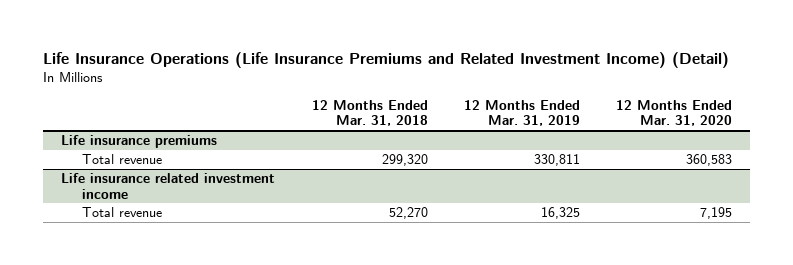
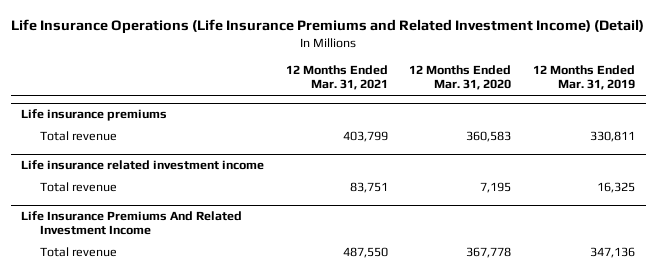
- | 12 Months Ended Mar. 31, 2018 | 12 Months Ended Mar. 31, 2019 | 12 Months Ended Mar. 31, 2020
+ | 12 Months Ended Mar. 31, 2021 | 12 Months Ended Mar. 31, 2020 | 12 Months Ended Mar. 31, 2019
+ Life Insurance Premiums And Related Investment Income
+ Total revenue | 487,550 | 367,778 | 347,136

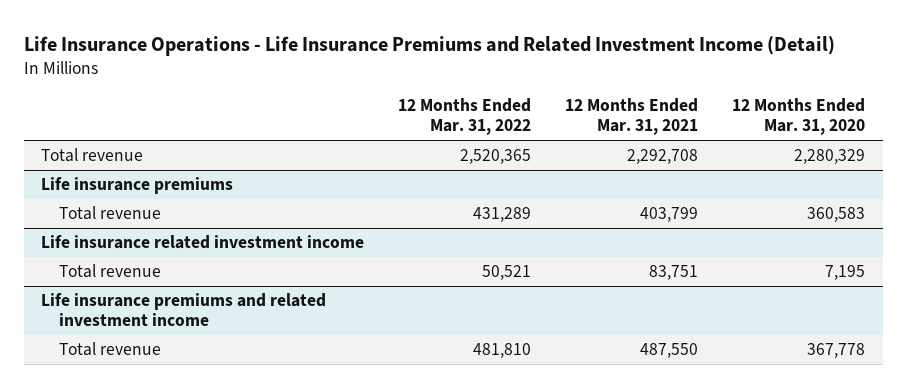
- Life Insurance Operations (Life Insurance Premiums and Related Investment Income) (Detail)
+ Life Insurance Operations - Life Insurance Premiums and Related Investment Income (Detail)
- | 12 Months Ended Mar. 31, 2021 | 12 Months Ended Mar. 31, 2020 | 12 Months Ended Mar. 31, 2019
+ | 12 Months Ended Mar. 31, 2022 | 12 Months Ended Mar. 31, 2021 | 12 Months Ended Mar. 31, 2020
+ Total revenue | 2,520,365 | 2,292,708 | 2,280,329
- Life Insurance Premiums And Related Investment Income
+ Life insurance premiums and related investment income

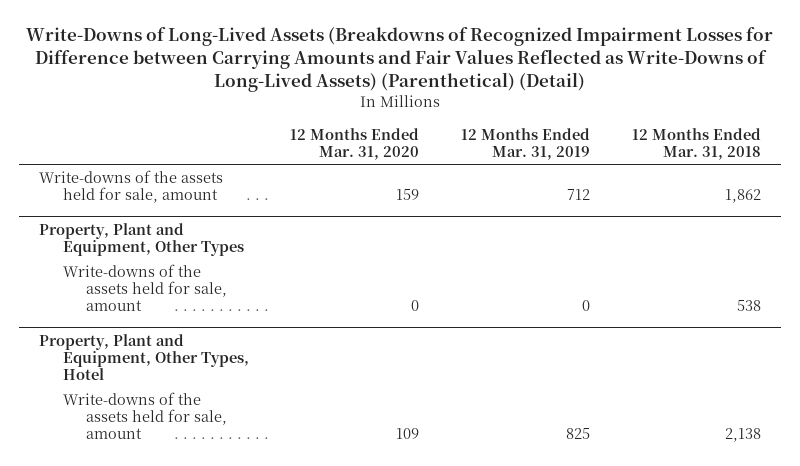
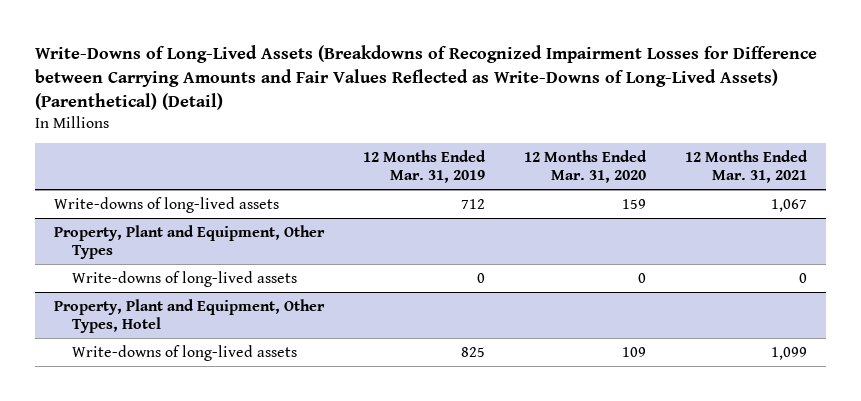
- | 12 Months Ended Mar. 31, 2020 | 12 Months Ended Mar. 31, 2019 | 12 Months Ended Mar. 31, 2018
+ | 12 Months Ended Mar. 31, 2019 | 12 Months Ended Mar. 31, 2020 | 12 Months Ended Mar. 31, 2021
- Write-downs of the assets held for sale, amount | 159 | 712 | 1,862
+ Write-downs of long-lived assets | 712 | 159 | 1,067
@ Property, Plant and Equipment, Other Types
- Write-downs of the assets held for sale, amount | 0 | 0 | 538
+ Write-downs of long-lived assets | 0 | 0 | 0
@ Property, Plant and Equipment, Other Types, Hotel
- Write-downs of the assets held for sale, amount | 109 | 825 | 2,138
+ Write-downs of long-lived assets | 825 | 109 | 1,099

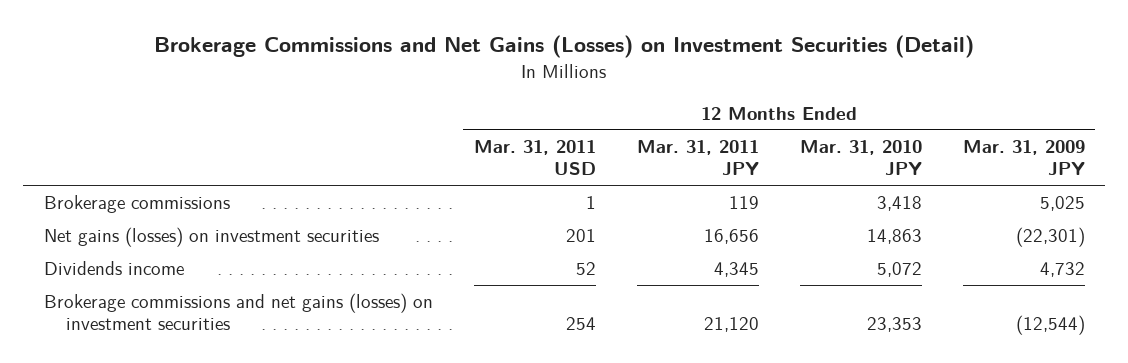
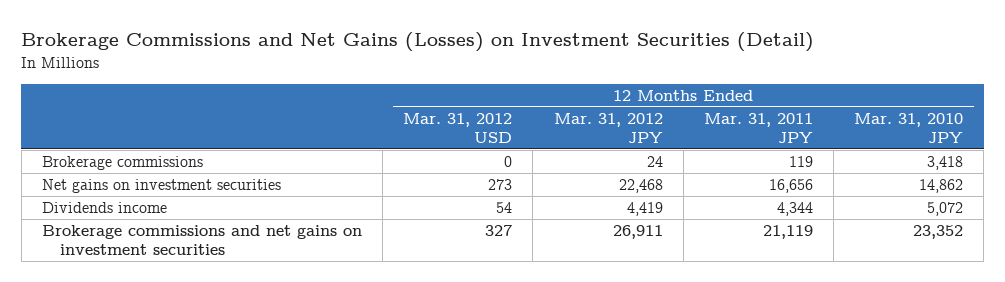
- | 12 Months Ended Mar. 31, 2011 USD | 12 Months Ended Mar. 31, 2011 JPY | 12 Months Ended Mar. 31, 2010 JPY | 12 Months Ended Mar. 31, 2009 JPY
+ | 12 Months Ended Mar. 31, 2012 USD | 12 Months Ended Mar. 31, 2012 JPY | 12 Months Ended Mar. 31, 2011 JPY | 12 Months Ended Mar. 31, 2010 JPY
- Net gains (losses) on investment securities | 201 | 16,656 | 14,863 | (22,301)
- Dividends income | 52 | 4,345 | 5,072 | 4,732
- Brokerage commissions and net gains (losses) on investment securities | 254 | 21,120 | 23,353 | (12,544)
+ Net gains on investment securities | 273 | 22,468 | 16,656 | 14,862
+ Dividends income | 54 | 4,419 | 4,344 | 5,072
+ Brokerage commissions and net gains on investment securities | 327 | 26,911 | 21,119 | 23,352

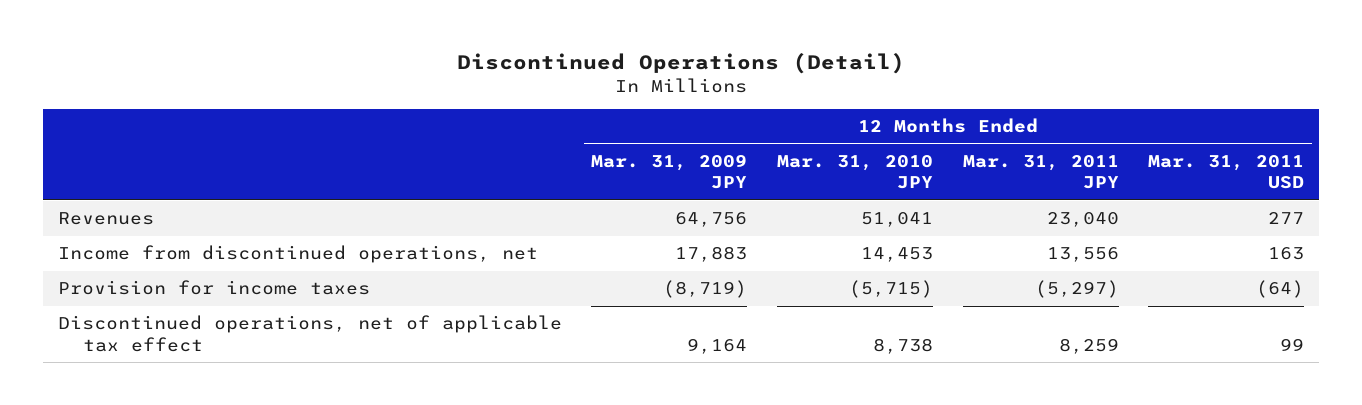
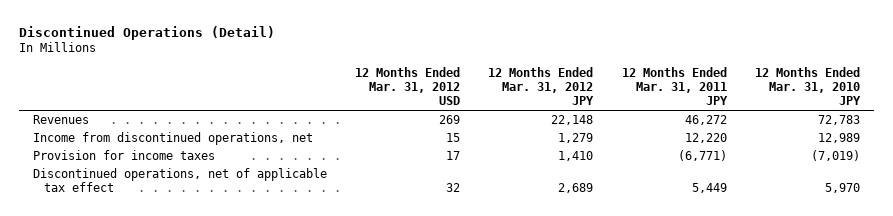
- | 12 Months Ended Mar. 31, 2009 JPY | 12 Months Ended Mar. 31, 2010 JPY | 12 Months Ended Mar. 31, 2011 JPY | 12 Months Ended Mar. 31, 2011 USD
+ | 12 Months Ended Mar. 31, 2012 USD | 12 Months Ended Mar. 31, 2012 JPY | 12 Months Ended Mar. 31, 2011 JPY | 12 Months Ended Mar. 31, 2010 JPY
- Revenues | 64,756 | 51,041 | 23,040 | 277
- Income from discontinued operations, net | 17,883 | 14,453 | 13,556 | 163
- Provision for income taxes | (8,719) | (5,715) | (5,297) | (64)
- Discontinued operations, net of applicable tax effect | 9,164 | 8,738 | 8,259 | 99
+ Revenues | 269 | 22,148 | 46,272 | 72,783
+ Income from discontinued operations, net | 15 | 1,279 | 12,220 | 12,989
+ Provision for income taxes | 17 | 1,410 | (6,771) | (7,019)
+ Discontinued operations, net of applicable tax effect | 32 | 2,689 | 5,449 | 5,970

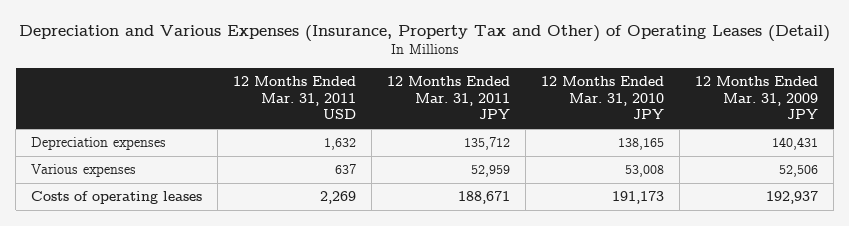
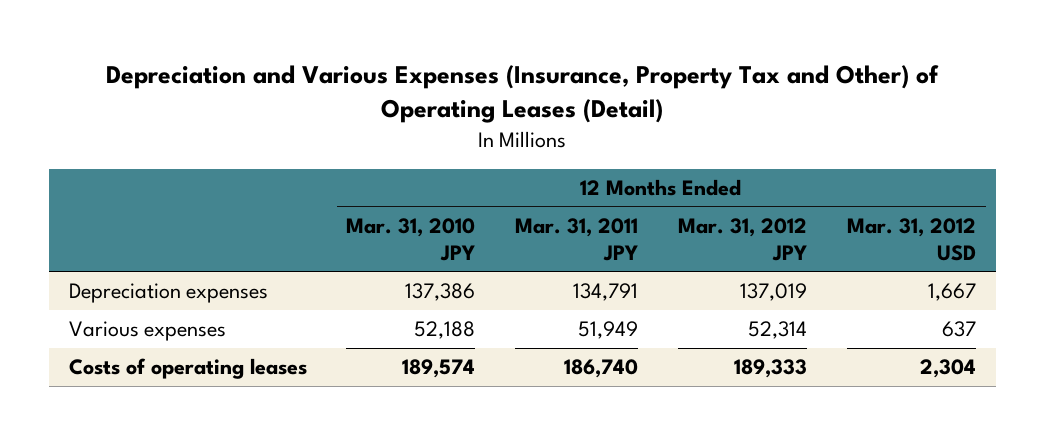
- | 12 Months Ended Mar. 31, 2011 USD | 12 Months Ended Mar. 31, 2011 JPY | 12 Months Ended Mar. 31, 2010 JPY | 12 Months Ended Mar. 31, 2009 JPY
+ | 12 Months Ended Mar. 31, 2010 JPY | 12 Months Ended Mar. 31, 2011 JPY | 12 Months Ended Mar. 31, 2012 JPY | 12 Months Ended Mar. 31, 2012 USD
- Depreciation expenses | 1,632 | 135,712 | 138,165 | 140,431
- Various expenses | 637 | 52,959 | 53,008 | 52,506
- Costs of operating leases | 2,269 | 188,671 | 191,173 | 192,937
+ Depreciation expenses | 137,386 | 134,791 | 137,019 | 1,667
+ Various expenses | 52,188 | 51,949 | 52,314 | 637
+ Costs of operating leases | 189,574 | 186,740 | 189,333 | 2,304

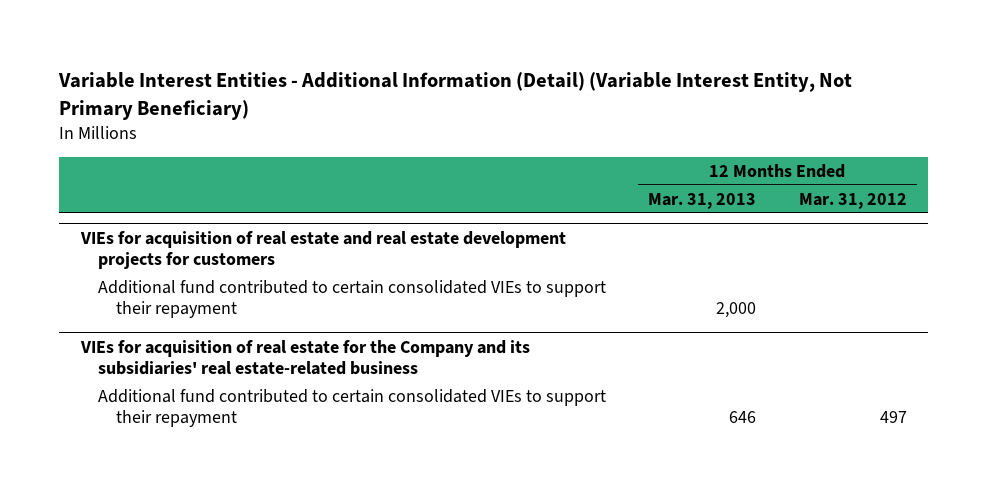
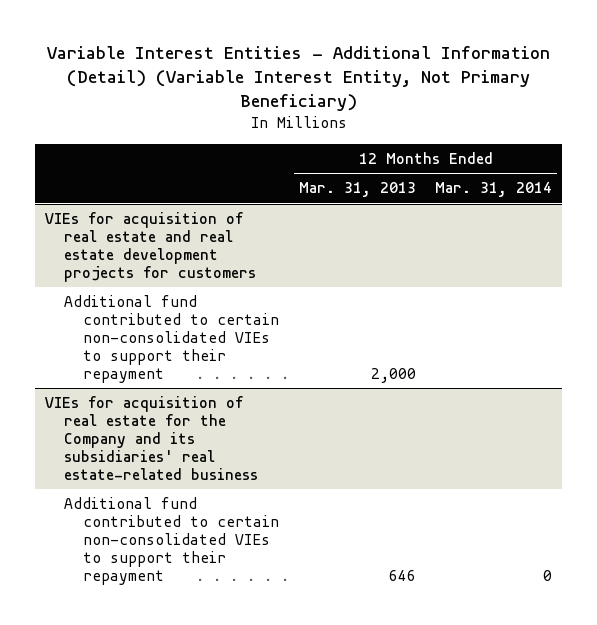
- | 12 Months Ended Mar. 31, 2013 | 12 Months Ended Mar. 31, 2012
+ | 12 Months Ended Mar. 31, 2013 | 12 Months Ended Mar. 31, 2014
@ VIEs for acquisition of real estate and real estate development projects for customers
- Additional fund contributed to certain consolidated VIEs to support their repayment | 2,000 |
+ Additional fund contributed to certain non-consolidated VIEs to support their repayment | 2,000 |
@ VIEs for acquisition of real estate for the Company and its subsidiaries' real estate-related business
- Additional fund contributed to certain consolidated VIEs to support their repayment | 646 | 497
+ Additional fund contributed to certain non-consolidated VIEs to support their repayment | 646 | 0

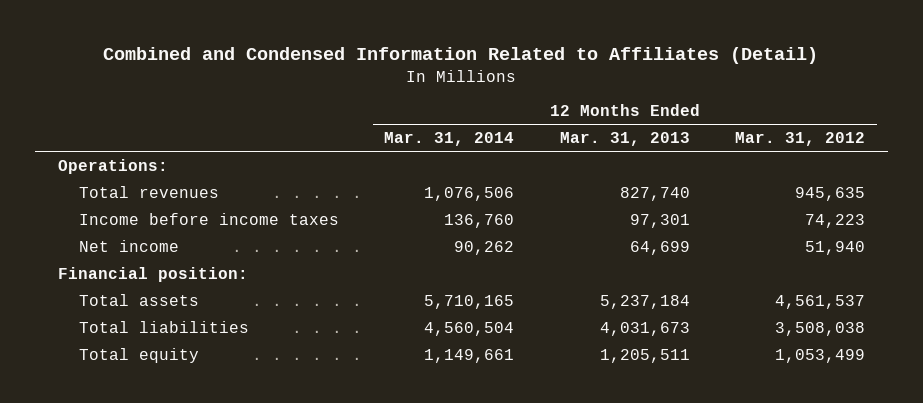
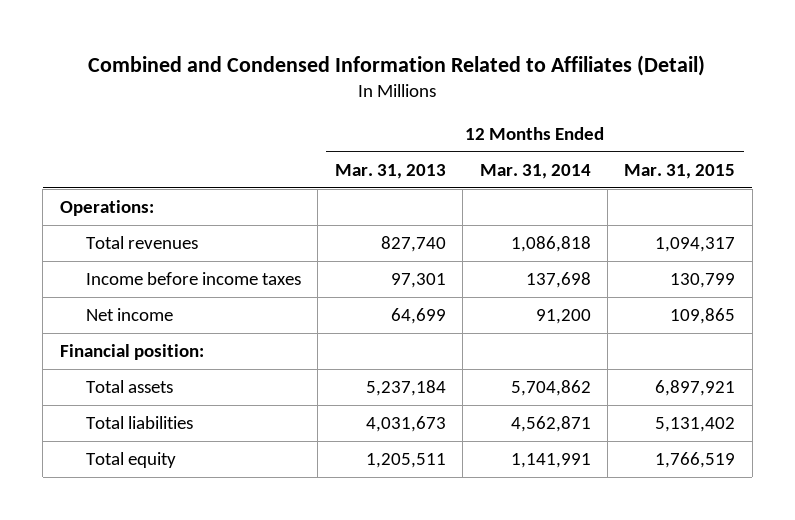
- | 12 Months Ended Mar. 31, 2014 | 12 Months Ended Mar. 31, 2013 | 12 Months Ended Mar. 31, 2012
+ | 12 Months Ended Mar. 31, 2013 | 12 Months Ended Mar. 31, 2014 | 12 Months Ended Mar. 31, 2015
- Total revenues | 1,076,506 | 827,740 | 945,635
- Income before income taxes | 136,760 | 97,301 | 74,223
- Net income | 90,262 | 64,699 | 51,940
+ Total revenues | 827,740 | 1,086,818 | 1,094,317
+ Income before income taxes | 97,301 | 137,698 | 130,799
+ Net income | 64,699 | 91,200 | 109,865
- Total assets | 5,710,165 | 5,237,184 | 4,561,537
- Total liabilities | 4,560,504 | 4,031,673 | 3,508,038
- Total equity | 1,149,661 | 1,205,511 | 1,053,499
+ Total assets | 5,237,184 | 5,704,862 | 6,897,921
+ Total liabilities | 4,031,673 | 4,562,871 | 5,131,402
+ Total equity | 1,205,511 | 1,141,991 | 1,766,519

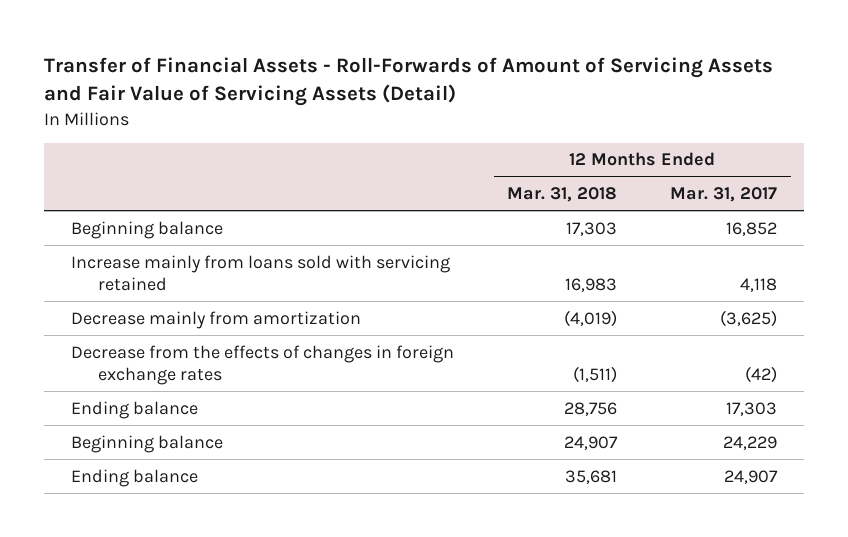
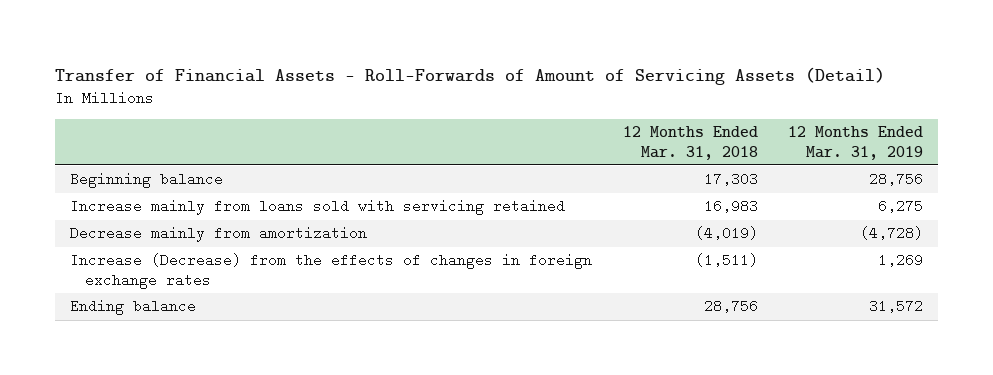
- Transfer of Financial Assets - Roll-Forwards of Amount of Servicing Assets and Fair Value of Servicing Assets (Detail)
+ Transfer of Financial Assets - Roll-Forwards of Amount of Servicing Assets (Detail)
- | 12 Months Ended Mar. 31, 2018 | 12 Months Ended Mar. 31, 2017
+ | 12 Months Ended Mar. 31, 2018 | 12 Months Ended Mar. 31, 2019
- Decrease from the effects of changes in foreign exchange rates | (1,511) | (42)
+ Increase (Decrease) from the effects of changes in foreign exchange rates | (1,511) | 1,269
- Beginning balance | 24,907 | 24,229
- Ending balance | 35,681 | 24,907

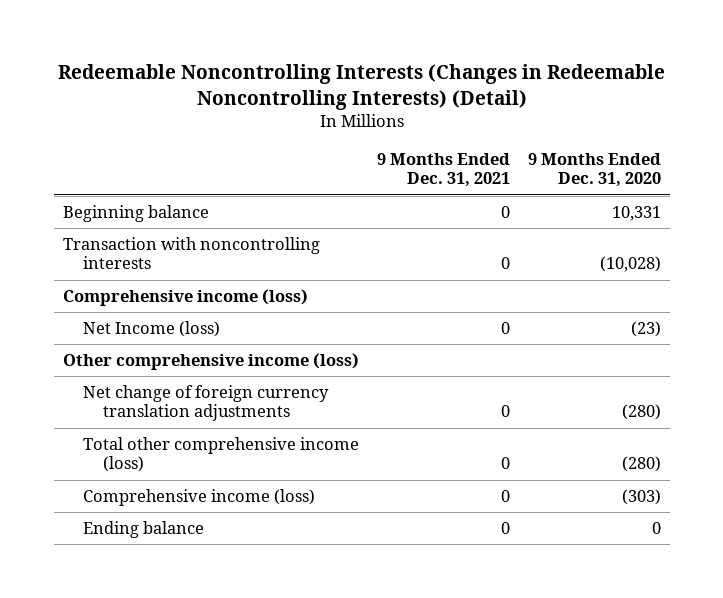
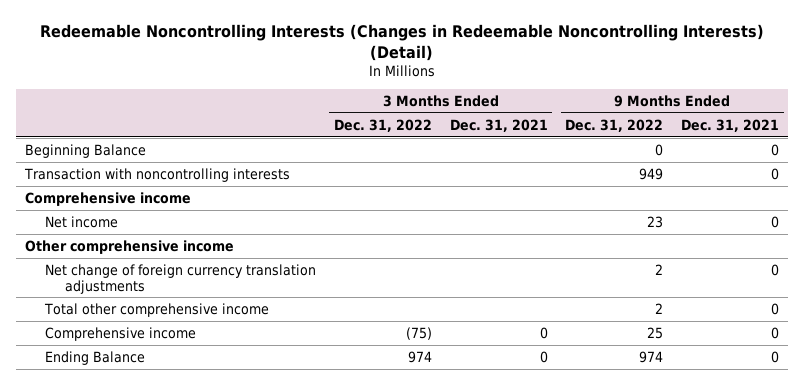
- | 9 Months Ended Dec. 31, 2021 | 9 Months Ended Dec. 31, 2020
+ | 3 Months Ended Dec. 31, 2022 | 3 Months Ended Dec. 31, 2021 | 9 Months Ended Dec. 31, 2022 | 9 Months Ended Dec. 31, 2021
- Beginning balance | 0 | 10,331
+ Beginning Balance | | | 0 | 0
- Comprehensive income (loss)
- Net Income (loss) | 0 | (23)
- Other comprehensive income (loss)
+ Comprehensive income
+ Net income | | | 23 | 0
+ Other comprehensive income
- Total other comprehensive income (loss) | 0 | (280)
- Comprehensive income (loss) | 0 | (303)
- Ending balance | 0 | 0
+ Total other comprehensive income | | | 2 | 0
+ Comprehensive income | (75) | 0 | 25 | 0
+ Ending Balance | 974 | 0 | 974 | 0

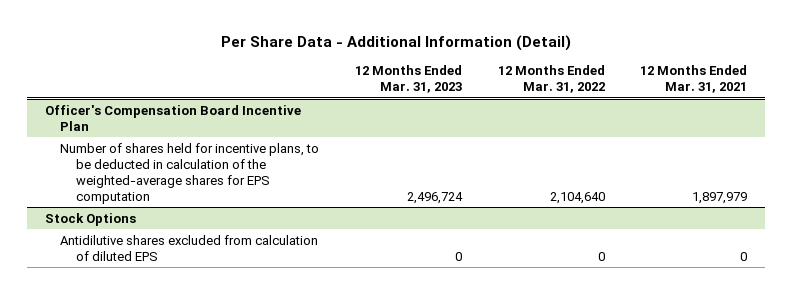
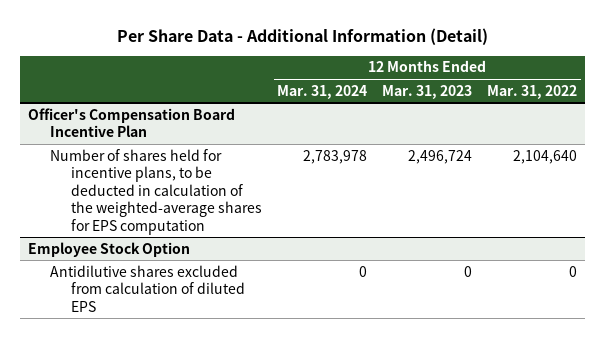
- | 12 Months Ended Mar. 31, 2023 | 12 Months Ended Mar. 31, 2022 | 12 Months Ended Mar. 31, 2021
+ | 12 Months Ended Mar. 31, 2024 | 12 Months Ended Mar. 31, 2023 | 12 Months Ended Mar. 31, 2022
- Stock Options
+ Employee Stock Option

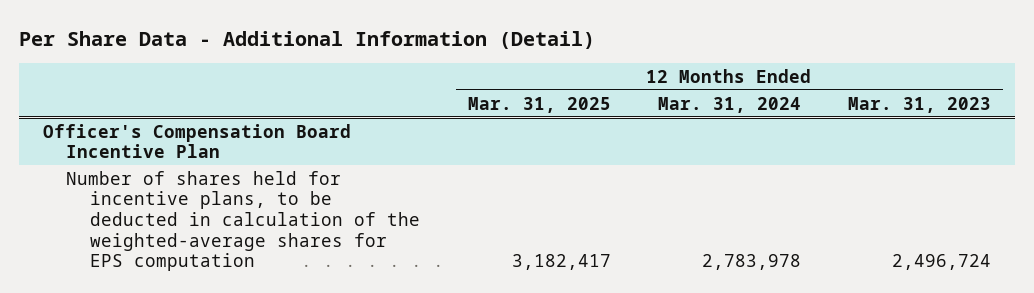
- | 12 Months Ended Mar. 31, 2024 | 12 Months Ended Mar. 31, 2023 | 12 Months Ended Mar. 31, 2022
+ | 12 Months Ended Mar. 31, 2025 | 12 Months Ended Mar. 31, 2024 | 12 Months Ended Mar. 31, 2023
- Employee Stock Option
- Antidilutive shares excluded from calculation of diluted EPS | 0 | 0 | 0

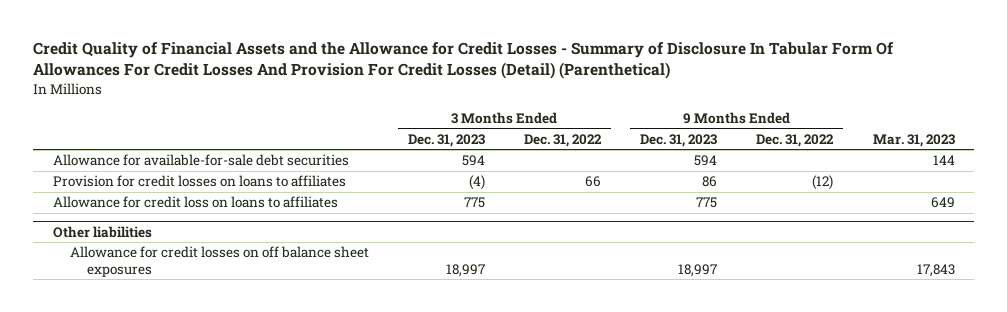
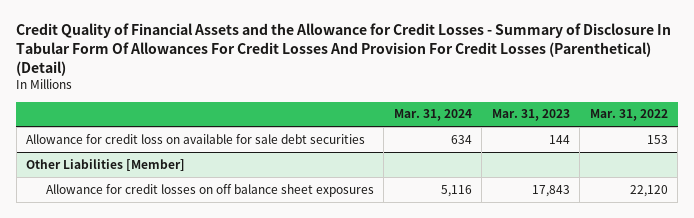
- Credit Quality of Financial Assets and the Allowance for Credit Losses - Summary of Disclosure In Tabular Form Of Allowances For Credit Losses And Provision For Credit Losses (Detail) (Parenthetical)
+ Credit Quality of Financial Assets and the Allowance for Credit Losses - Summary of Disclosure In Tabular Form Of Allowances For Credit Losses And Provision For Credit Losses (Parenthetical) (Detail)
- | 3 Months Ended Dec. 31, 2023 | 3 Months Ended Dec. 31, 2022 | 9 Months Ended Dec. 31, 2023 | 9 Months Ended Dec. 31, 2022 | Mar. 31, 2023
+ | Mar. 31, 2024 | Mar. 31, 2023 | Mar. 31, 2022
- Allowance for available-for-sale debt securities | 594 | | 594 | | 144
- Provision for credit losses on loans to affiliates | (4) | 66 | 86 | (12) |
- Allowance for credit loss on loans to affiliates | 775 | | 775 | | 649
- Other liabilities
+ Allowance for credit loss on available for sale debt securities | 634 | 144 | 153
+ Other Liabilities [Member]

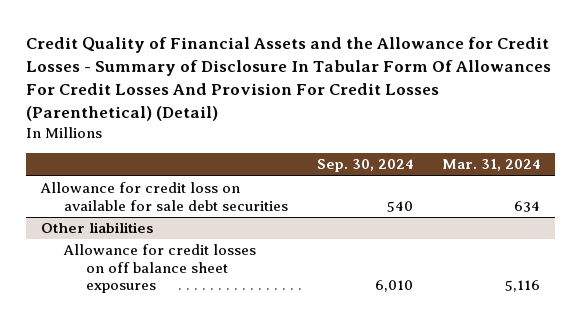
- | Mar. 31, 2024 | Mar. 31, 2023 | Mar. 31, 2022
+ | Sep. 30, 2024 | Mar. 31, 2024
- Other Liabilities [Member]
+ Other liabilities

